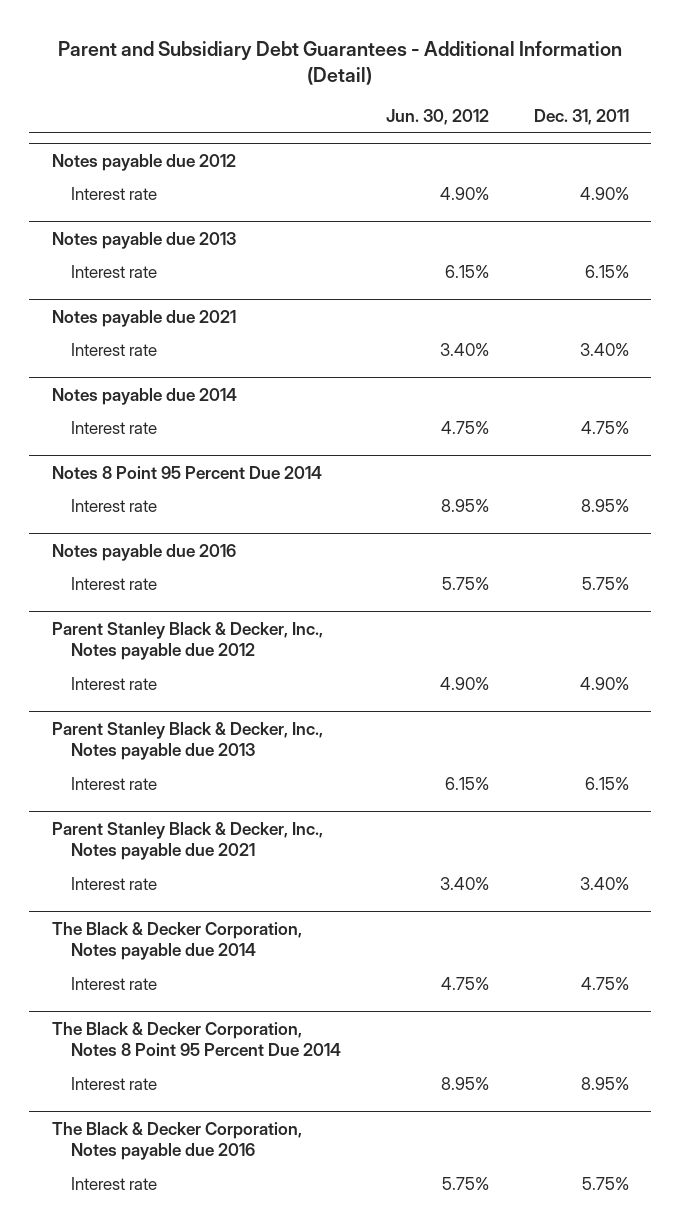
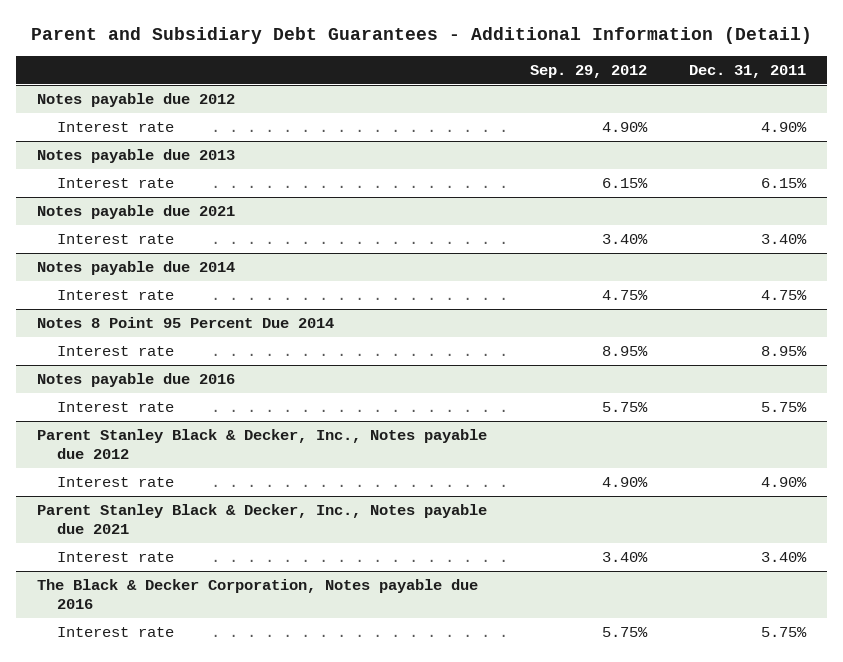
- | Jun. 30, 2012 | Dec. 31, 2011
+ | Sep. 29, 2012 | Dec. 31, 2011
- Parent Stanley Black & Decker, Inc., Notes payable due 2013
- Interest rate | 6.15% | 6.15%
- The Black & Decker Corporation, Notes payable due 2014
- Interest rate | 4.75% | 4.75%
- The Black & Decker Corporation, Notes 8 Point 95 Percent Due 2014
- Interest rate | 8.95% | 8.95%

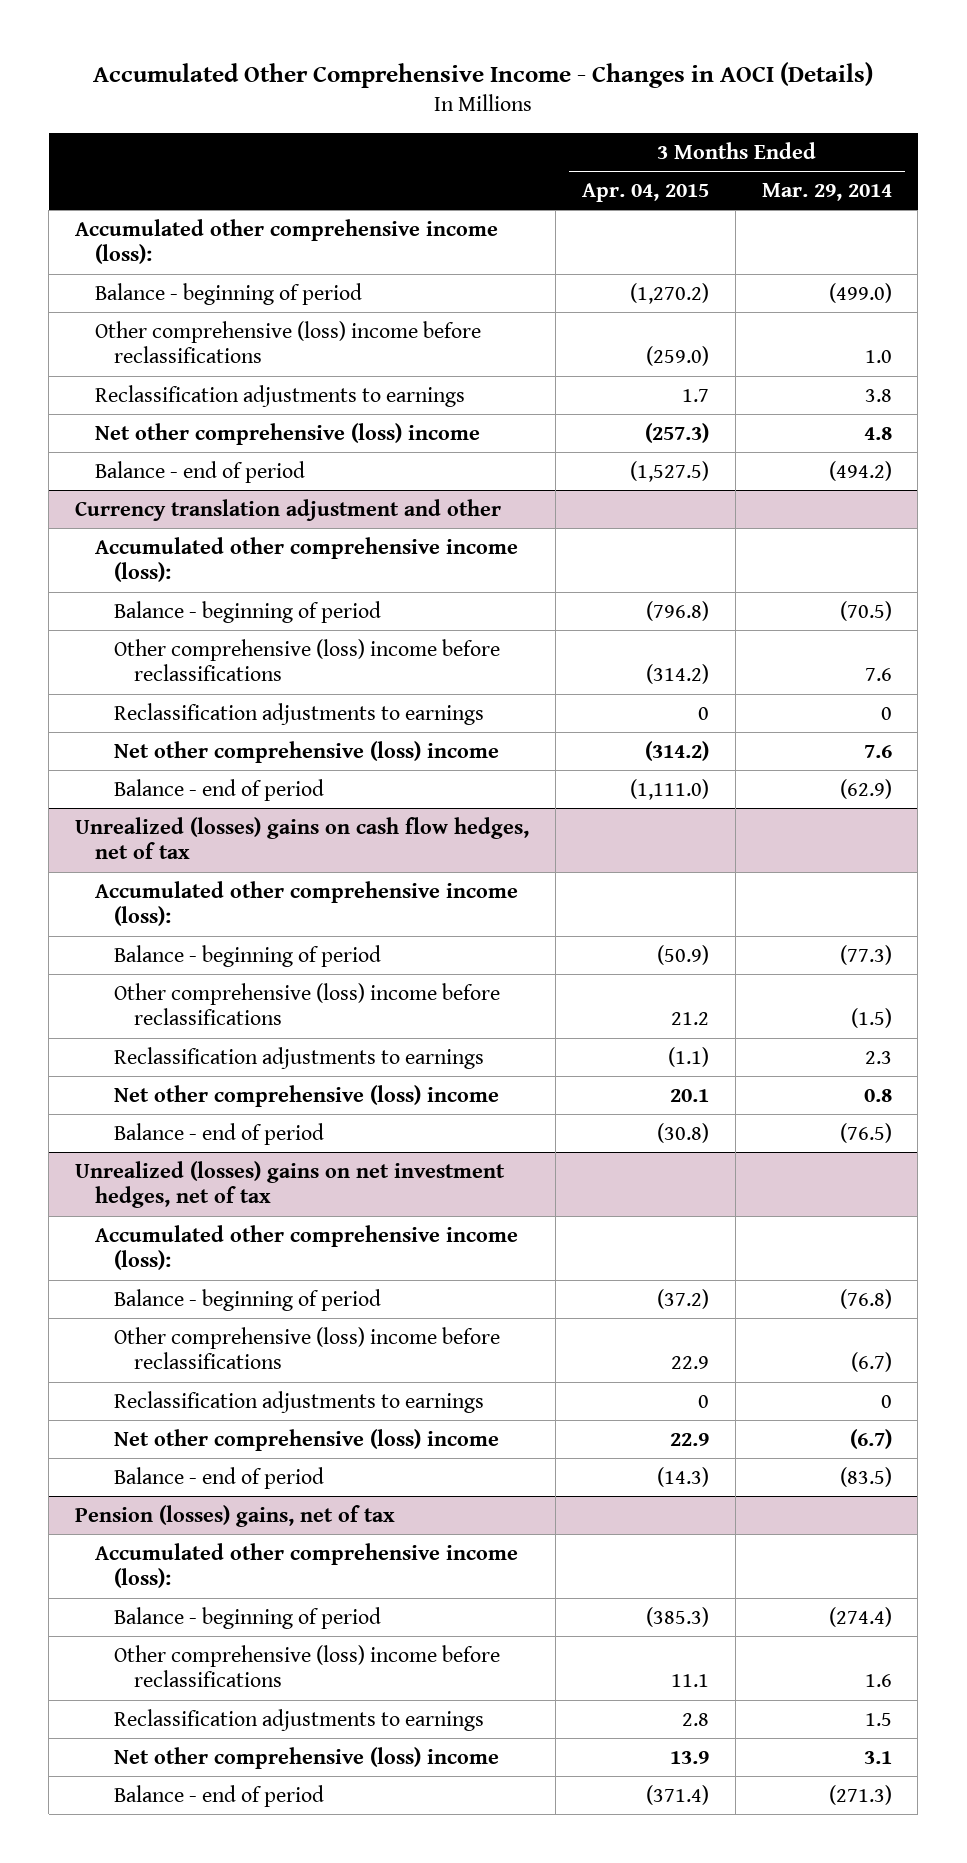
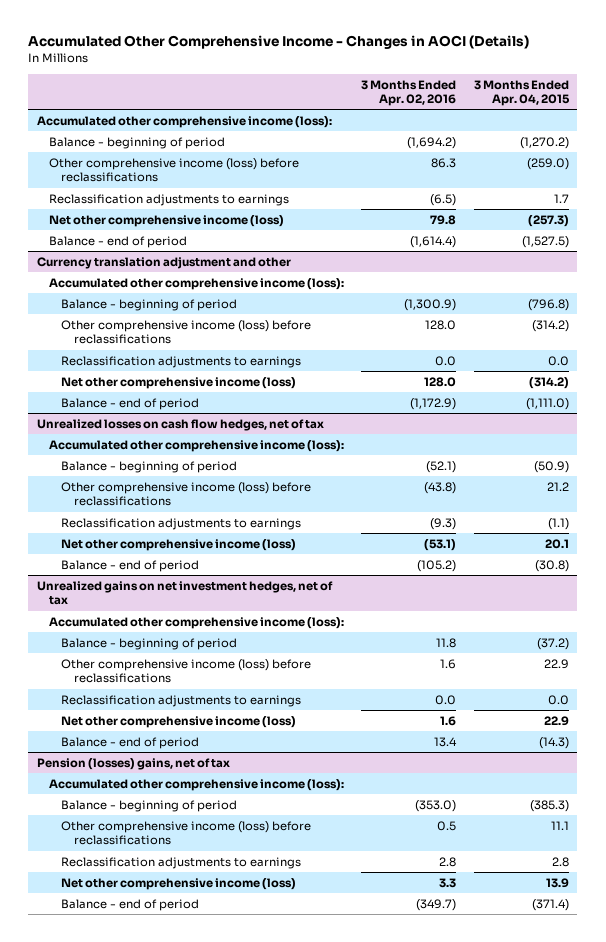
- | 3 Months Ended Apr. 04, 2015 | 3 Months Ended Mar. 29, 2014
+ | 3 Months Ended Apr. 02, 2016 | 3 Months Ended Apr. 04, 2015
- Other comprehensive (loss) income before reclassifications | (259.0) | 1.0
+ Other comprehensive income (loss) before reclassifications | 86.3 | (259.0)
- Net other comprehensive (loss) income | (257.3) | 4.8
+ Net other comprehensive income (loss) | 79.8 | (257.3)
@ Currency translation adjustment and other
- Other comprehensive (loss) income before reclassifications | (314.2) | 7.6
- Reclassification adjustments to earnings | 0 | 0
- Net other comprehensive (loss) income | (314.2) | 7.6
+ Other comprehensive income (loss) before reclassifications | 128.0 | (314.2)
+ Reclassification adjustments to earnings | 0.0 | 0.0
+ Net other comprehensive income (loss) | 128.0 | (314.2)
- Unrealized (losses) gains on cash flow hedges, net of tax
+ Unrealized losses on cash flow hedges, net of tax
- Other comprehensive (loss) income before reclassifications | 21.2 | (1.5)
+ Other comprehensive income (loss) before reclassifications | (43.8) | 21.2
- Net other comprehensive (loss) income | 20.1 | 0.8
+ Net other comprehensive income (loss) | (53.1) | 20.1
- Unrealized (losses) gains on net investment hedges, net of tax
+ Unrealized gains on net investment hedges, net of tax
- Other comprehensive (loss) income before reclassifications | 22.9 | (6.7)
- Reclassification adjustments to earnings | 0 | 0
- Net other comprehensive (loss) income | 22.9 | (6.7)
+ Other comprehensive income (loss) before reclassifications | 1.6 | 22.9
+ Reclassification adjustments to earnings | 0.0 | 0.0
+ Net other comprehensive income (loss) | 1.6 | 22.9
@ Pension (losses) gains, net of tax
- Other comprehensive (loss) income before reclassifications | 11.1 | 1.6
+ Other comprehensive income (loss) before reclassifications | 0.5 | 11.1
- Net other comprehensive (loss) income | 13.9 | 3.1
+ Net other comprehensive income (loss) | 3.3 | 13.9

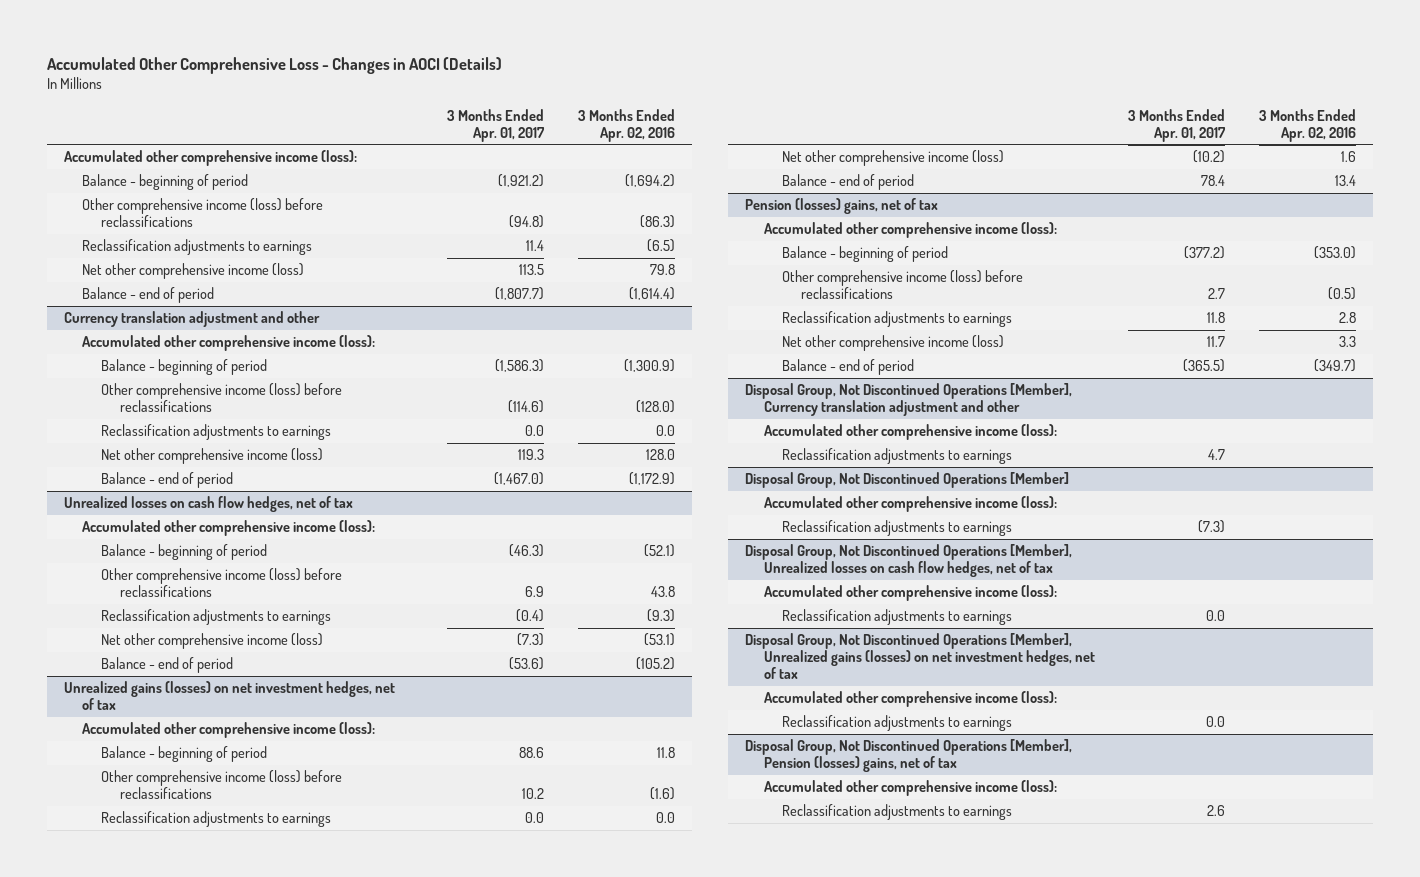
- Accumulated Other Comprehensive Income - Changes in AOCI (Details)
+ Accumulated Other Comprehensive Loss - Changes in AOCI (Details)
- | 3 Months Ended Apr. 02, 2016 | 3 Months Ended Apr. 04, 2015
+ | 3 Months Ended Apr. 01, 2017 | 3 Months Ended Apr. 02, 2016
- Other comprehensive income (loss) before reclassifications | 86.3 | (259.0)
+ Other comprehensive income (loss) before reclassifications | (94.8) | (86.3)
@ Currency translation adjustment and other
- Other comprehensive income (loss) before reclassifications | 128.0 | (314.2)
+ Other comprehensive income (loss) before reclassifications | (114.6) | (128.0)
@ Unrealized losses on cash flow hedges, net of tax
- Other comprehensive income (loss) before reclassifications | (43.8) | 21.2
+ Other comprehensive income (loss) before reclassifications | 6.9 | 43.8
- Unrealized gains on net investment hedges, net of tax
+ Unrealized gains (losses) on net investment hedges, net of tax
- Other comprehensive income (loss) before reclassifications | 1.6 | 22.9
+ Other comprehensive income (loss) before reclassifications | 10.2 | (1.6)
@ Pension (losses) gains, net of tax
- Other comprehensive income (loss) before reclassifications | 0.5 | 11.1
+ Other comprehensive income (loss) before reclassifications | 2.7 | (0.5)
+ Disposal Group, Not Discontinued Operations [Member], Currency translation adjustment and other
+ Accumulated other comprehensive income (loss):
+ Reclassification adjustments to earnings | 4.7 |
+ Disposal Group, Not Discontinued Operations [Member]
+ Accumulated other comprehensive income (loss):
+ Reclassification adjustments to earnings | (7.3) |
+ Disposal Group, Not Discontinued Operations [Member], Unrealized losses on cash flow hedges, net of tax
+ Accumulated other comprehensive income (loss):
+ Reclassification adjustments to earnings | 0.0 |
+ Disposal Group, Not Discontinued Operations [Member], Unrealized gains (losses) on net investment hedges, net of tax
+ Accumulated other comprehensive income (loss):
+ Reclassification adjustments to earnings | 0.0 |
+ Disposal Group, Not Discontinued Operations [Member], Pension (losses) gains, net of tax
+ Accumulated other comprehensive income (loss):
+ Reclassification adjustments to earnings | 2.6 |

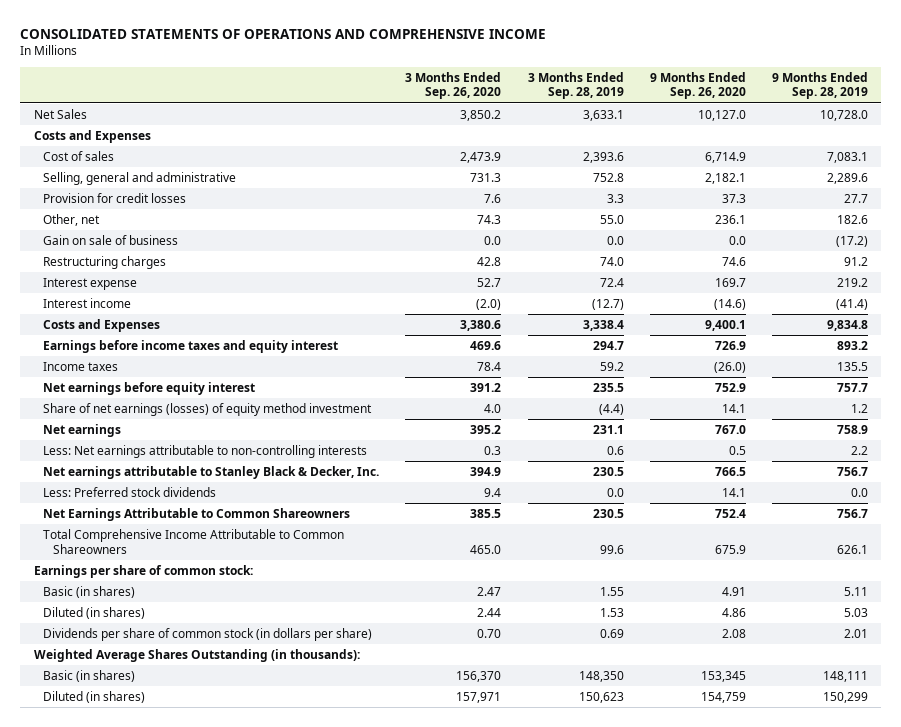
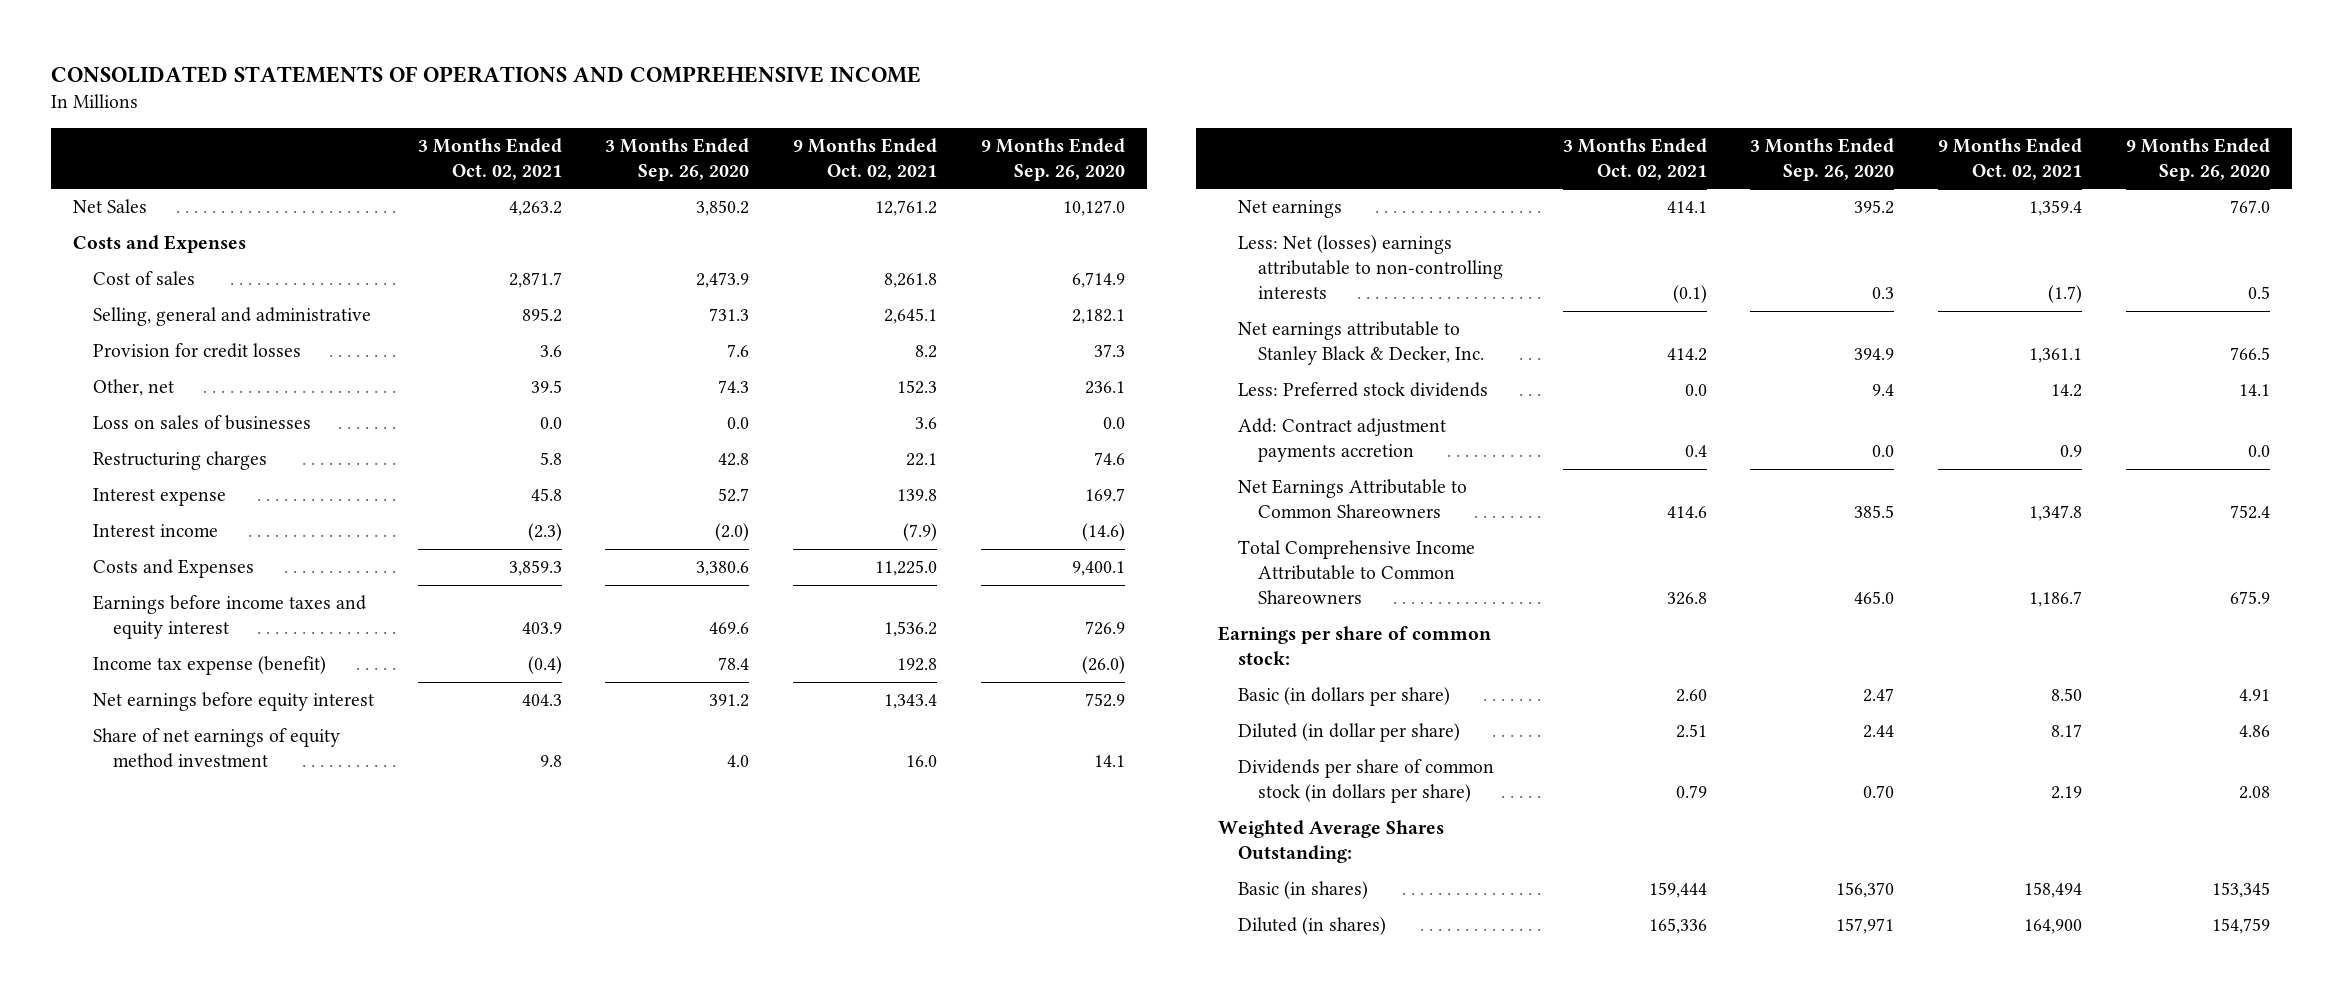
- | 3 Months Ended Sep. 26, 2020 | 3 Months Ended Sep. 28, 2019 | 9 Months Ended Sep. 26, 2020 | 9 Months Ended Sep. 28, 2019
+ | 3 Months Ended Oct. 02, 2021 | 3 Months Ended Sep. 26, 2020 | 9 Months Ended Oct. 02, 2021 | 9 Months Ended Sep. 26, 2020
- Gain on sale of business | 0.0 | 0.0 | 0.0 | (17.2)
+ Loss on sales of businesses | 0.0 | 0.0 | 3.6 | 0.0
- Income taxes | 78.4 | 59.2 | (26.0) | 135.5
+ Income tax expense (benefit) | (0.4) | 78.4 | 192.8 | (26.0)
- Share of net earnings (losses) of equity method investment | 4.0 | (4.4) | 14.1 | 1.2
+ Share of net earnings of equity method investment | 9.8 | 4.0 | 16.0 | 14.1
- Less: Net earnings attributable to non-controlling interests | 0.3 | 0.6 | 0.5 | 2.2
+ Less: Net (losses) earnings attributable to non-controlling interests | (0.1) | 0.3 | (1.7) | 0.5
+ Add: Contract adjustment payments accretion | 0.4 | 0.0 | 0.9 | 0.0
- Basic (in shares) | 2.47 | 1.55 | 4.91 | 5.11
- Diluted (in shares) | 2.44 | 1.53 | 4.86 | 5.03
+ Basic (in dollars per share) | 2.60 | 2.47 | 8.50 | 4.91
+ Diluted (in dollar per share) | 2.51 | 2.44 | 8.17 | 4.86
- Weighted Average Shares Outstanding (in thousands):
+ Weighted Average Shares Outstanding:

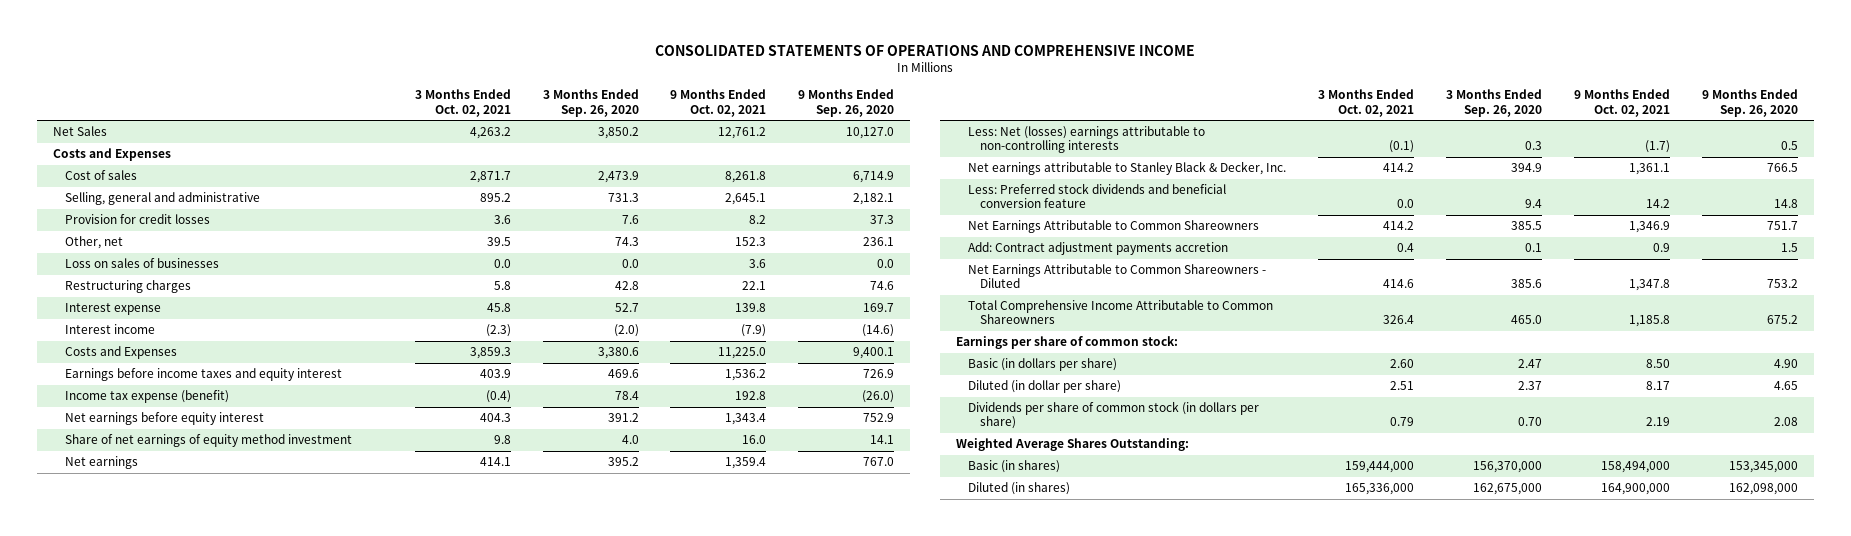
- Less: Preferred stock dividends | 0.0 | 9.4 | 14.2 | 14.1
- Add: Contract adjustment payments accretion | 0.4 | 0.0 | 0.9 | 0.0
- Net Earnings Attributable to Common Shareowners | 414.6 | 385.5 | 1,347.8 | 752.4
- Total Comprehensive Income Attributable to Common Shareowners | 326.8 | 465.0 | 1,186.7 | 675.9
+ Less: Preferred stock dividends and beneficial conversion feature | 0.0 | 9.4 | 14.2 | 14.8
+ Net Earnings Attributable to Common Shareowners | 414.2 | 385.5 | 1,346.9 | 751.7
+ Add: Contract adjustment payments accretion | 0.4 | 0.1 | 0.9 | 1.5
+ Net Earnings Attributable to Common Shareowners - Diluted | 414.6 | 385.6 | 1,347.8 | 753.2
+ Total Comprehensive Income Attributable to Common Shareowners | 326.4 | 465.0 | 1,185.8 | 675.2
- Basic (in dollars per share) | 2.60 | 2.47 | 8.50 | 4.91
- Diluted (in dollar per share) | 2.51 | 2.44 | 8.17 | 4.86
+ Basic (in dollars per share) | 2.60 | 2.47 | 8.50 | 4.90
+ Diluted (in dollar per share) | 2.51 | 2.37 | 8.17 | 4.65
- Basic (in shares) | 159,444 | 156,370 | 158,494 | 153,345
- Diluted (in shares) | 165,336 | 157,971 | 164,900 | 154,759
+ Basic (in shares) | 159,444,000 | 156,370,000 | 158,494,000 | 153,345,000
+ Diluted (in shares) | 165,336,000 | 162,675,000 | 164,900,000 | 162,098,000

